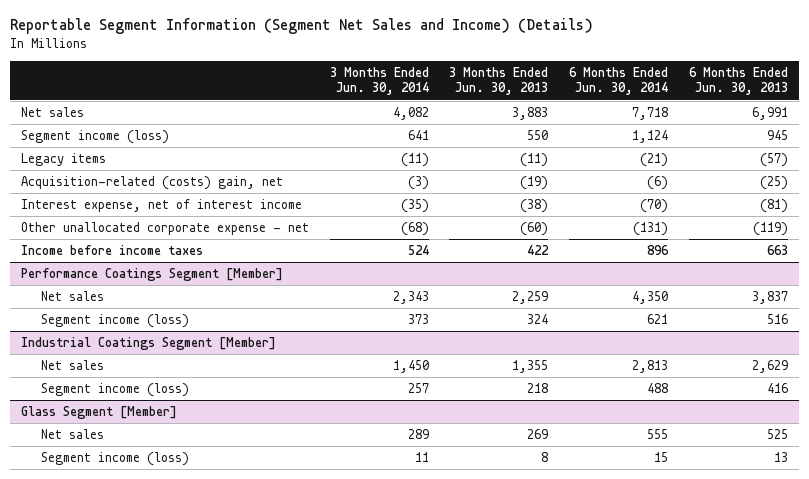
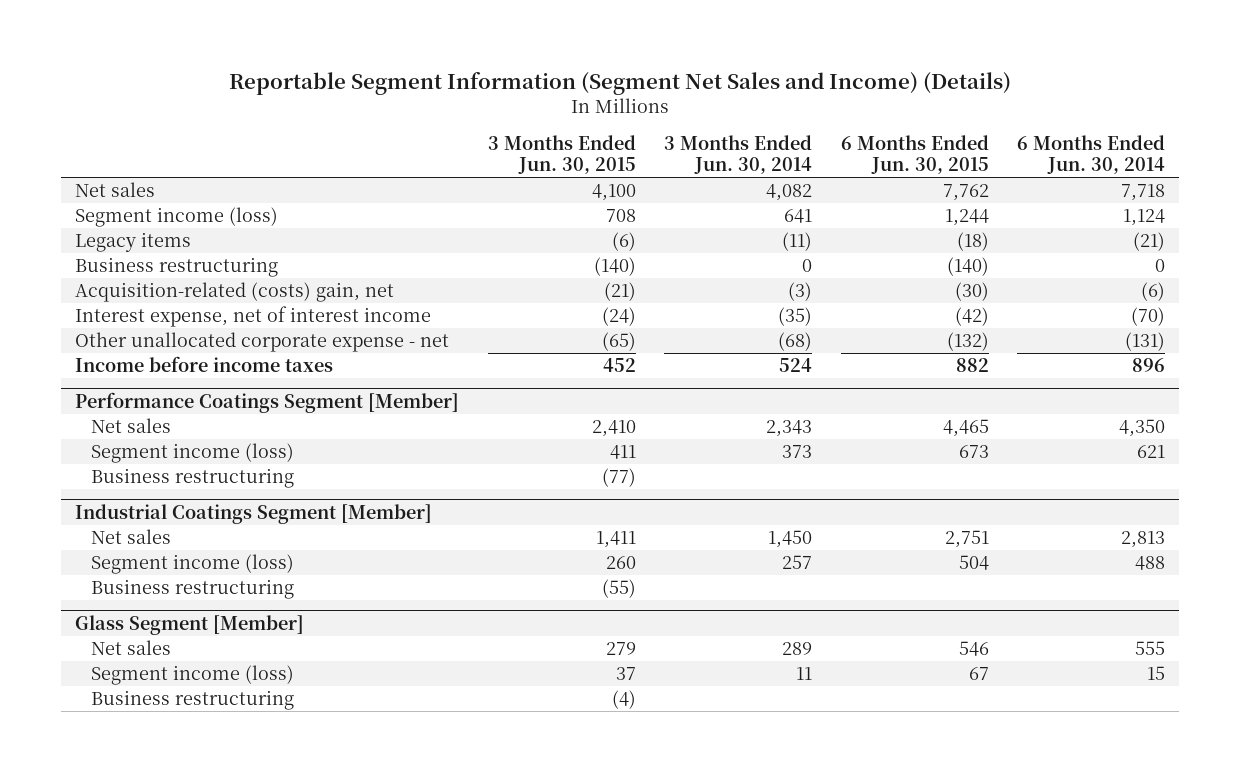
- | 3 Months Ended Jun. 30, 2014 | 3 Months Ended Jun. 30, 2013 | 6 Months Ended Jun. 30, 2014 | 6 Months Ended Jun. 30, 2013
+ | 3 Months Ended Jun. 30, 2015 | 3 Months Ended Jun. 30, 2014 | 6 Months Ended Jun. 30, 2015 | 6 Months Ended Jun. 30, 2014
+ Business restructuring | (140) | 0 | (140) | 0
@ Performance Coatings Segment [Member]
+ Business restructuring | (77) | | |
@ Industrial Coatings Segment [Member]
+ Business restructuring | (55) | | |
@ Glass Segment [Member]
+ Business restructuring | (4) | | |

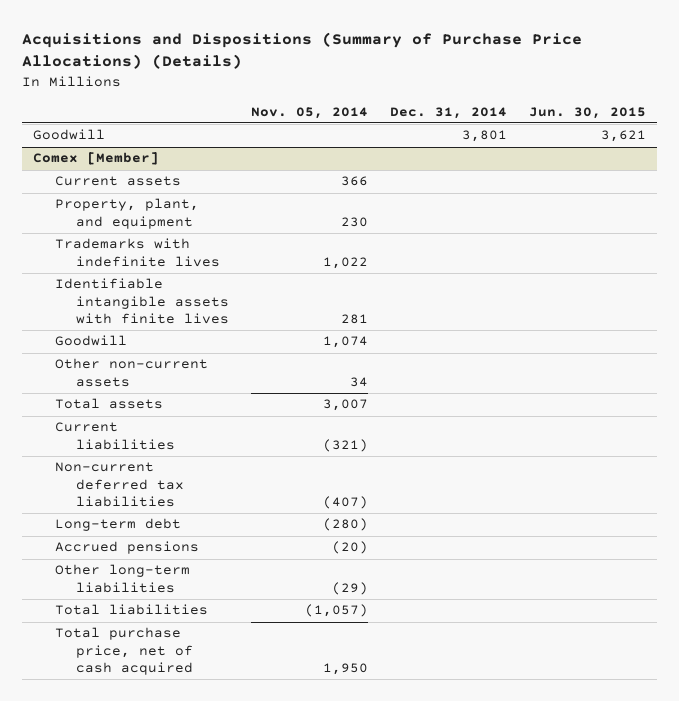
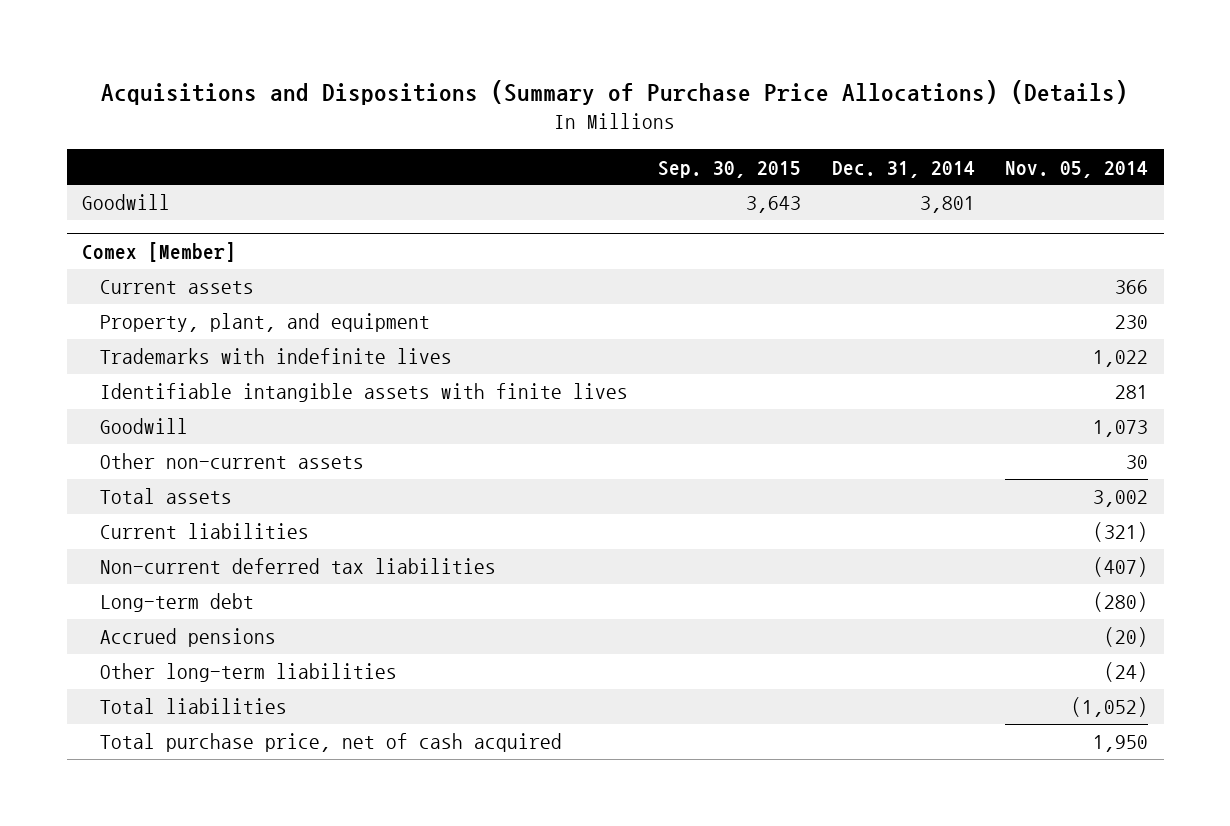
- | Nov. 05, 2014 | Dec. 31, 2014 | Jun. 30, 2015
+ | Sep. 30, 2015 | Dec. 31, 2014 | Nov. 05, 2014
@ Comex [Member]
- Goodwill | 1,074 | |
- Other non-current assets | 34 | |
- Total assets | 3,007 | |
+ Goodwill | | | 1,073
+ Other non-current assets | | | 30
+ Total assets | | | 3,002
- Other long-term liabilities | (29) | |
- Total liabilities | (1,057) | |
+ Other long-term liabilities | | | (24)
+ Total liabilities | | | (1,052)

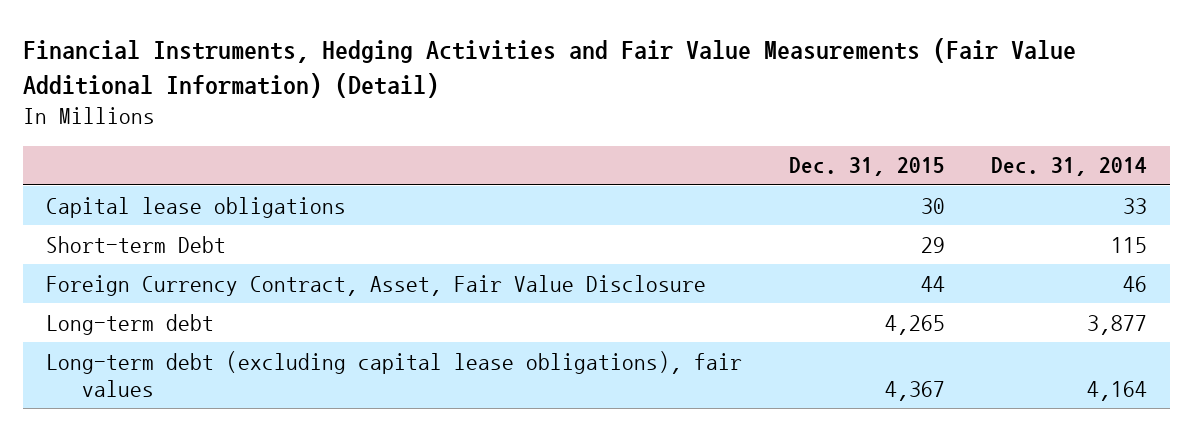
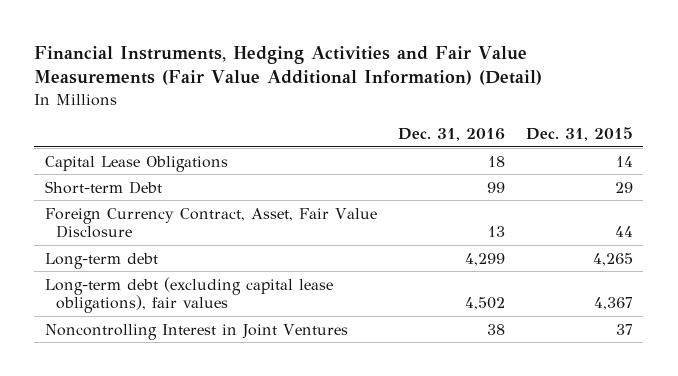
- | Dec. 31, 2015 | Dec. 31, 2014
+ | Dec. 31, 2016 | Dec. 31, 2015
- Capital lease obligations | 30 | 33
+ Capital Lease Obligations | 18 | 14
+ Noncontrolling Interest in Joint Ventures | 38 | 37

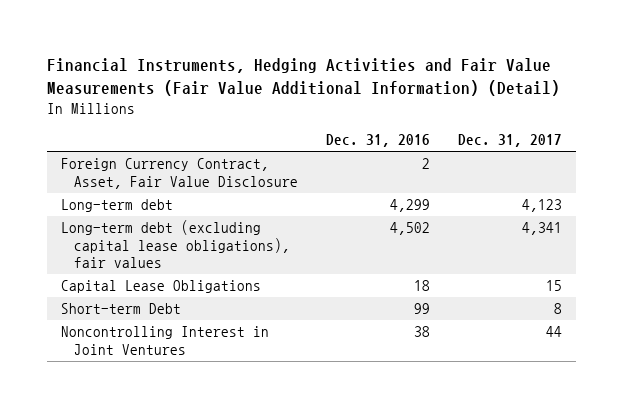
- | Dec. 31, 2016 | Dec. 31, 2015
+ | Dec. 31, 2016 | Dec. 31, 2017
- Foreign Currency Contract, Asset, Fair Value Disclosure | 13 | 44
+ Foreign Currency Contract, Asset, Fair Value Disclosure | 2 |
moved down: Capital Lease Obligations | 18 | 15
moved down: Short-term Debt | 99 | 8

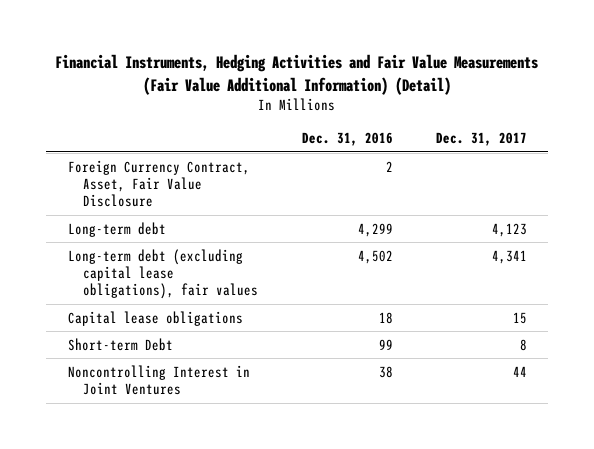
- Capital Lease Obligations | 18 | 15
+ Capital lease obligations | 18 | 15

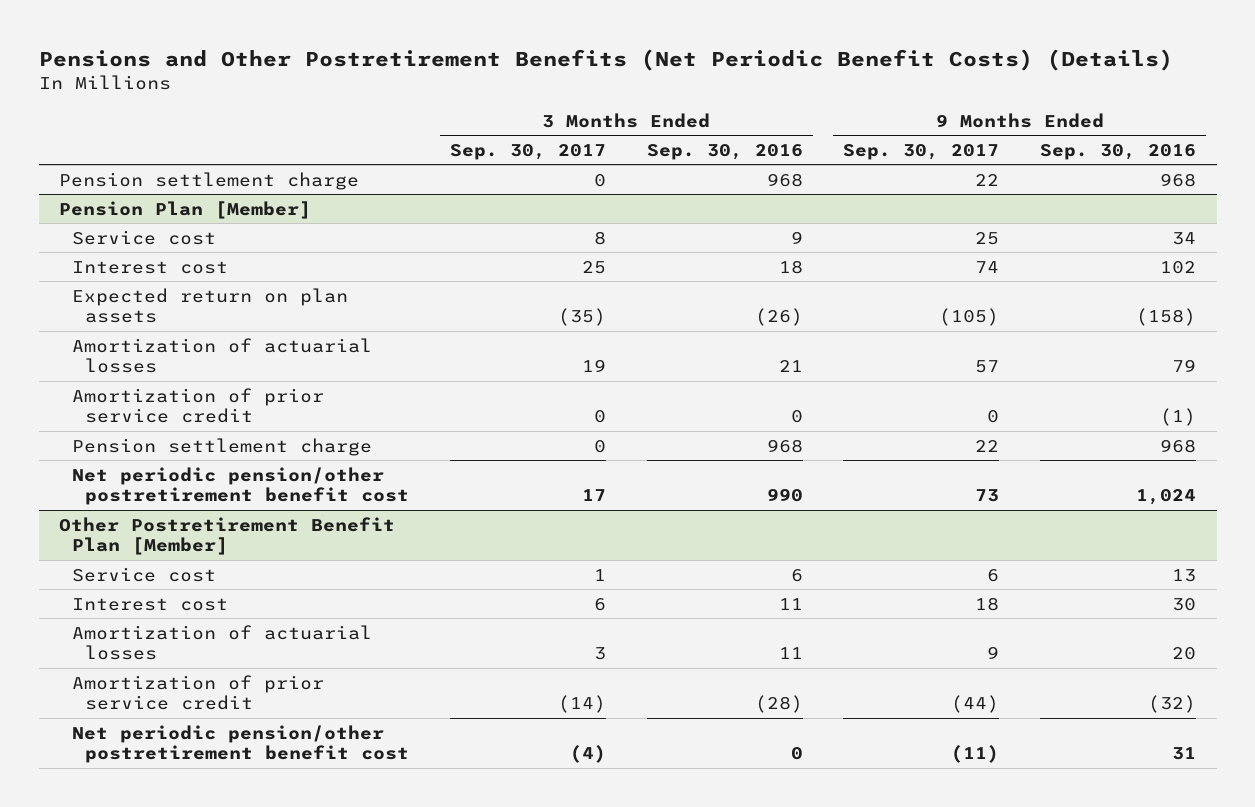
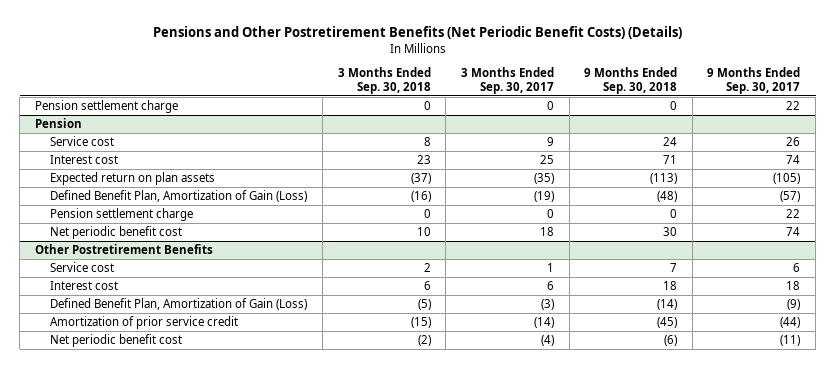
- | 3 Months Ended Sep. 30, 2017 | 3 Months Ended Sep. 30, 2016 | 9 Months Ended Sep. 30, 2017 | 9 Months Ended Sep. 30, 2016
+ | 3 Months Ended Sep. 30, 2018 | 3 Months Ended Sep. 30, 2017 | 9 Months Ended Sep. 30, 2018 | 9 Months Ended Sep. 30, 2017
- Pension Plan [Member]
- Service cost | 8 | 9 | 25 | 34
+ Pension
+ Service cost | 8 | 9 | 24 | 26
- Amortization of actuarial losses | 19 | 21 | 57 | 79
- Amortization of prior service credit | 0 | 0 | 0 | (1)
+ Defined Benefit Plan, Amortization of Gain (Loss) | (16) | (19) | (48) | (57)
- Net periodic pension/other postretirement benefit cost | 17 | 990 | 73 | 1,024
- Other Postretirement Benefit Plan [Member]
+ Net periodic benefit cost | 10 | 18 | 30 | 74
+ Other Postretirement Benefits
- Amortization of actuarial losses | 3 | 11 | 9 | 20
+ Defined Benefit Plan, Amortization of Gain (Loss) | (5) | (3) | (14) | (9)
- Net periodic pension/other postretirement benefit cost | (4) | 0 | (11) | 31
+ Net periodic benefit cost | (2) | (4) | (6) | (11)

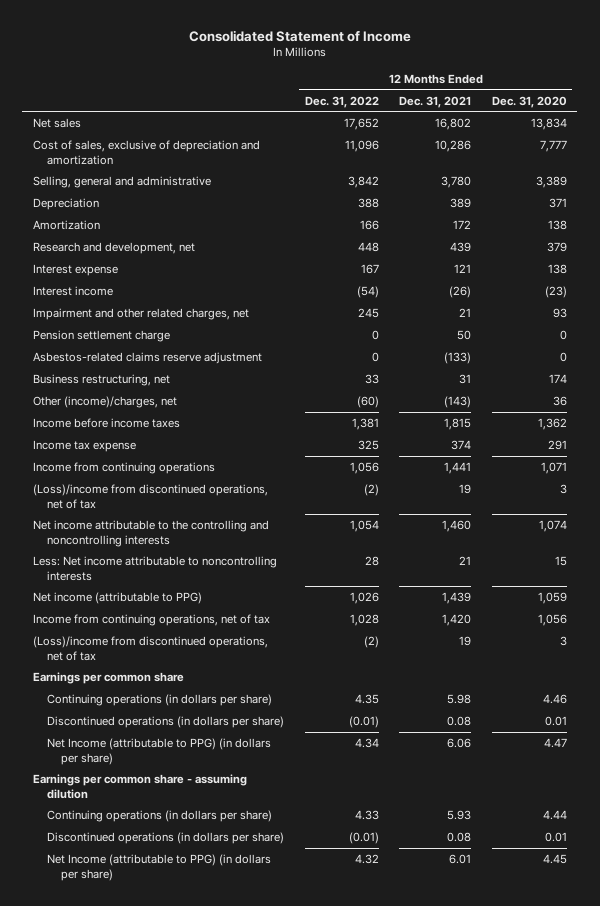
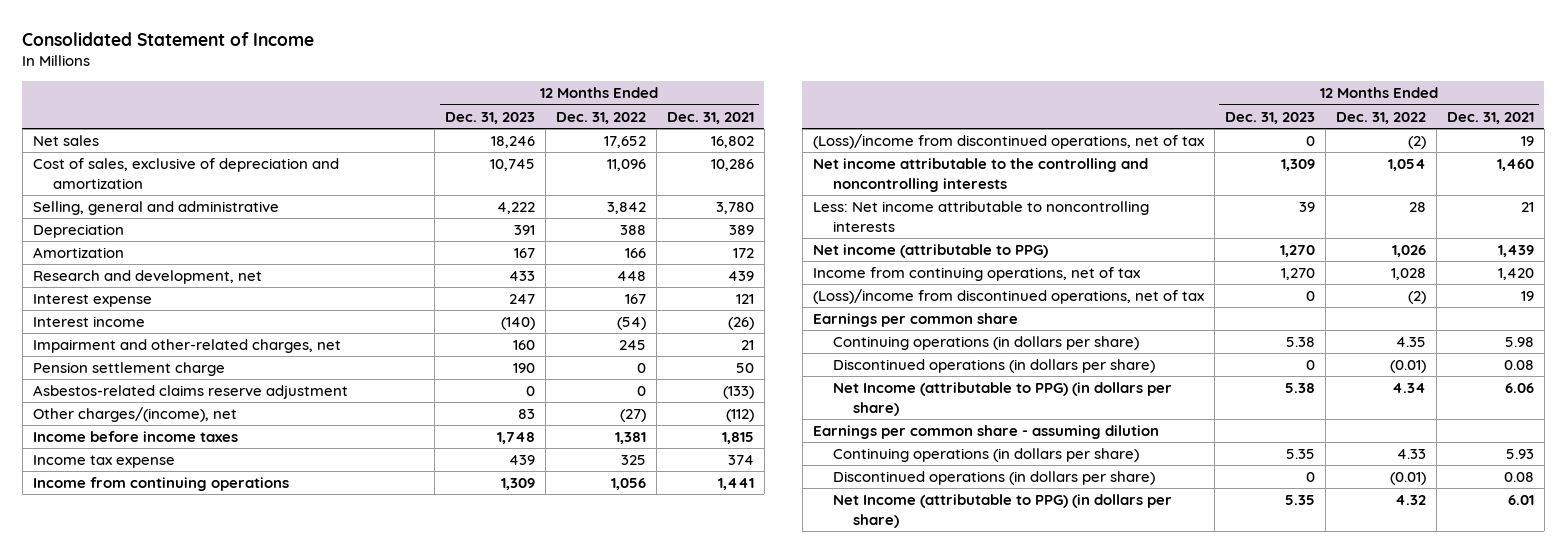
- | 12 Months Ended Dec. 31, 2022 | 12 Months Ended Dec. 31, 2021 | 12 Months Ended Dec. 31, 2020
+ | 12 Months Ended Dec. 31, 2023 | 12 Months Ended Dec. 31, 2022 | 12 Months Ended Dec. 31, 2021
- Impairment and other related charges, net | 245 | 21 | 93
+ Impairment and other-related charges, net | 160 | 245 | 21
- Business restructuring, net | 33 | 31 | 174
- Other (income)/charges, net | (60) | (143) | 36
+ Other charges/(income), net | 83 | (27) | (112)

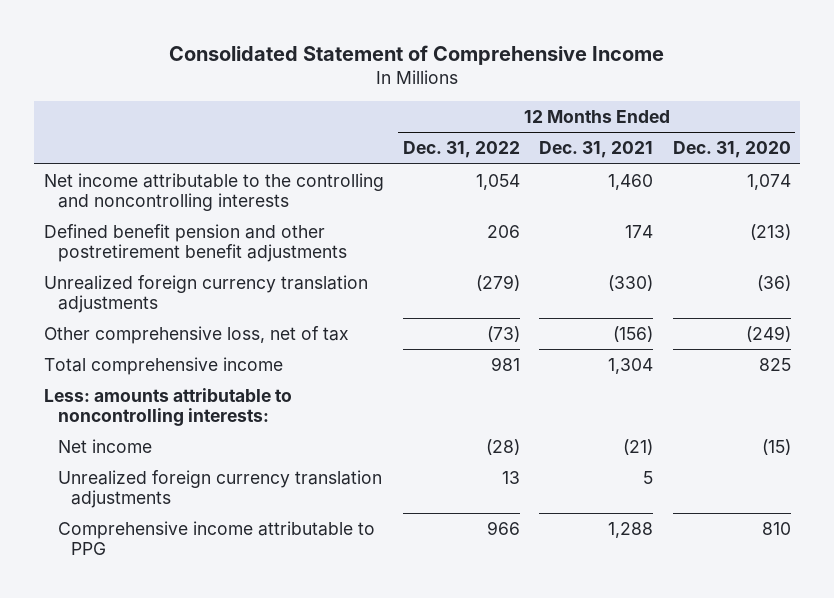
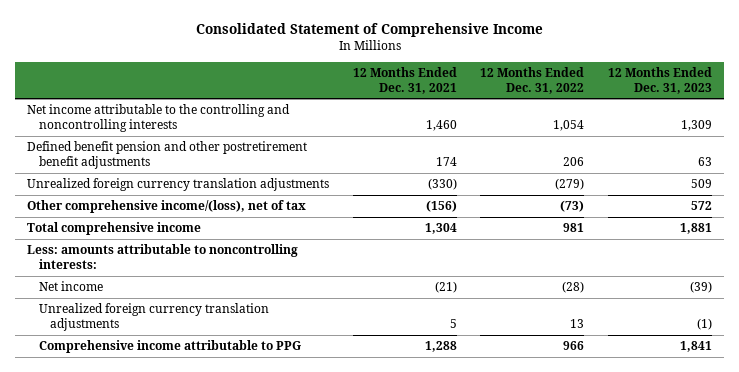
- | 12 Months Ended Dec. 31, 2022 | 12 Months Ended Dec. 31, 2021 | 12 Months Ended Dec. 31, 2020
+ | 12 Months Ended Dec. 31, 2021 | 12 Months Ended Dec. 31, 2022 | 12 Months Ended Dec. 31, 2023
- Other comprehensive loss, net of tax | (73) | (156) | (249)
+ Other comprehensive income/(loss), net of tax | (156) | (73) | 572

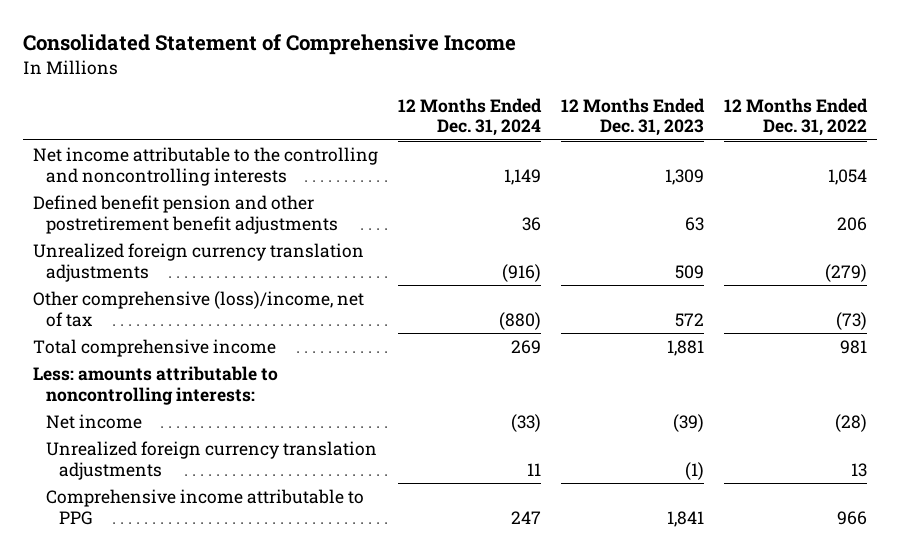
- | 12 Months Ended Dec. 31, 2021 | 12 Months Ended Dec. 31, 2022 | 12 Months Ended Dec. 31, 2023
+ | 12 Months Ended Dec. 31, 2024 | 12 Months Ended Dec. 31, 2023 | 12 Months Ended Dec. 31, 2022
- Other comprehensive income/(loss), net of tax | (156) | (73) | 572
+ Other comprehensive (loss)/income, net of tax | (880) | 572 | (73)

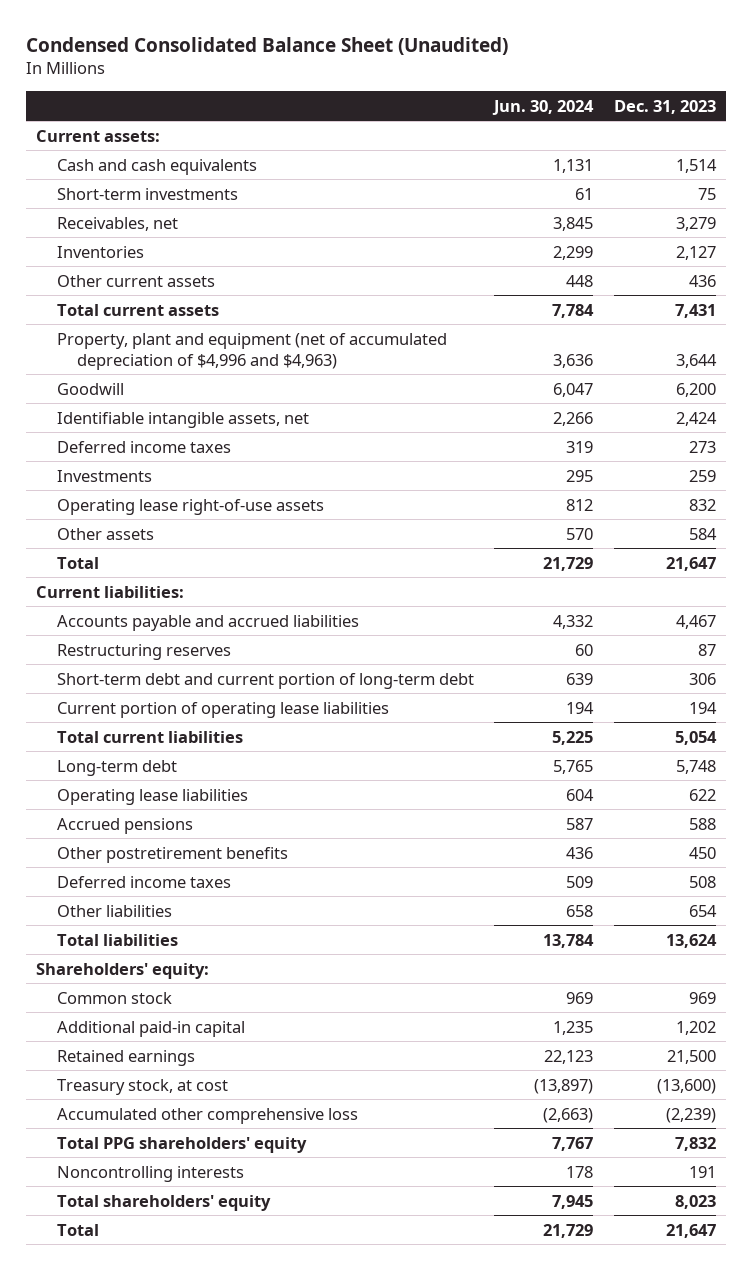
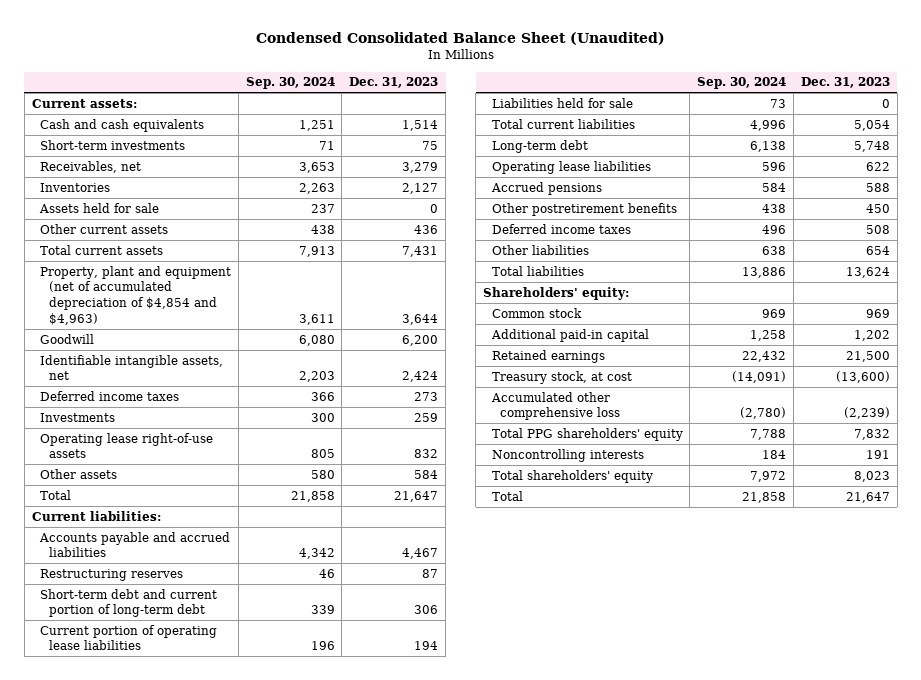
- | Jun. 30, 2024 | Dec. 31, 2023
+ | Sep. 30, 2024 | Dec. 31, 2023
+ Assets held for sale | 237 | 0
- Property, plant and equipment (net of accumulated depreciation of $4,996 and $4,963) | 3,636 | 3,644
+ Property, plant and equipment (net of accumulated depreciation of $4,854 and $4,963) | 3,611 | 3,644
+ Liabilities held for sale | 73 | 0

